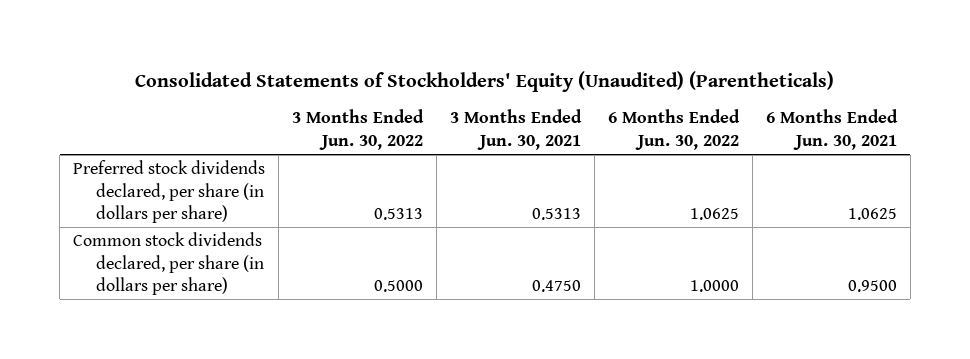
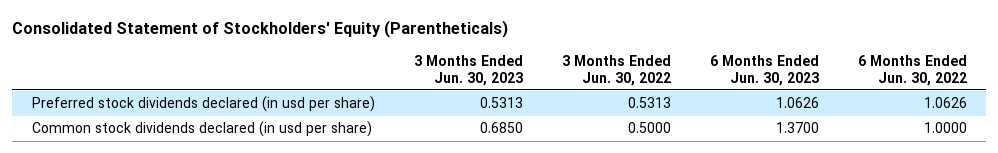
- Consolidated Statements of Stockholders' Equity (Unaudited) (Parentheticals)
+ Consolidated Statement of Stockholders' Equity (Parentheticals)
- | 3 Months Ended Jun. 30, 2022 | 3 Months Ended Jun. 30, 2021 | 6 Months Ended Jun. 30, 2022 | 6 Months Ended Jun. 30, 2021
+ | 3 Months Ended Jun. 30, 2023 | 3 Months Ended Jun. 30, 2022 | 6 Months Ended Jun. 30, 2023 | 6 Months Ended Jun. 30, 2022
- Preferred stock dividends declared, per share (in dollars per share) | 0.5313 | 0.5313 | 1.0625 | 1.0625
- Common stock dividends declared, per share (in dollars per share) | 0.5000 | 0.4750 | 1.0000 | 0.9500
+ Preferred stock dividends declared (in usd per share) | 0.5313 | 0.5313 | 1.0626 | 1.0626
+ Common stock dividends declared (in usd per share) | 0.6850 | 0.5000 | 1.3700 | 1.0000

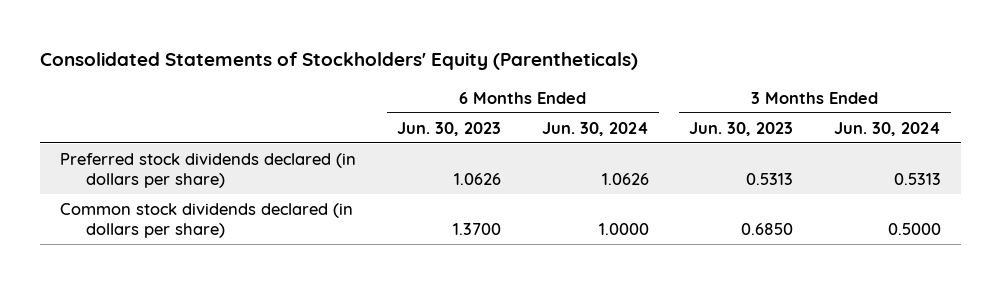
- Consolidated Statement of Stockholders' Equity (Parentheticals)
+ Consolidated Statements of Stockholders' Equity (Parentheticals)
- | 3 Months Ended Jun. 30, 2023 | 3 Months Ended Jun. 30, 2022 | 6 Months Ended Jun. 30, 2023 | 6 Months Ended Jun. 30, 2022
+ | 6 Months Ended Jun. 30, 2023 | 6 Months Ended Jun. 30, 2024 | 3 Months Ended Jun. 30, 2023 | 3 Months Ended Jun. 30, 2024
- Preferred stock dividends declared (in usd per share) | 0.5313 | 0.5313 | 1.0626 | 1.0626
- Common stock dividends declared (in usd per share) | 0.6850 | 0.5000 | 1.3700 | 1.0000
+ Preferred stock dividends declared (in dollars per share) | 1.0626 | 1.0626 | 0.5313 | 0.5313
+ Common stock dividends declared (in dollars per share) | 1.3700 | 1.0000 | 0.6850 | 0.5000

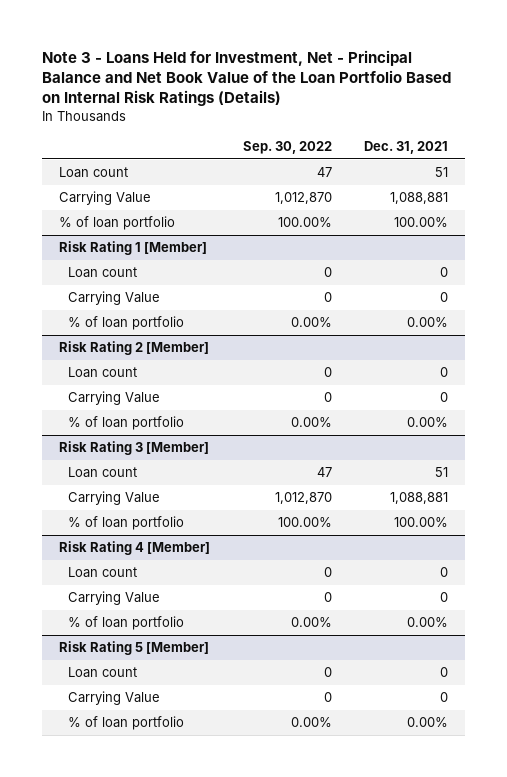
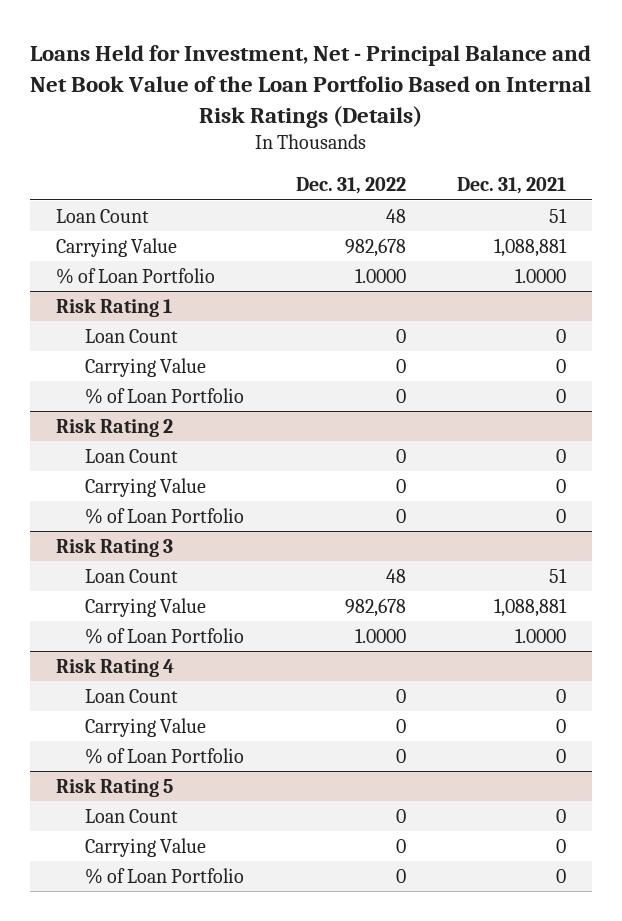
- Note 3 - Loans Held for Investment, Net - Principal Balance and Net Book Value of the Loan Portfolio Based on Internal Risk Ratings (Details)
+ Loans Held for Investment, Net - Principal Balance and Net Book Value of the Loan Portfolio Based on Internal Risk Ratings (Details)
- | Sep. 30, 2022 | Dec. 31, 2021
+ | Dec. 31, 2022 | Dec. 31, 2021
- Loan count | 47 | 51
+ Loan Count | 48 | 51
- % of loan portfolio | 100.00% | 100.00%
- Risk Rating 1 [Member]
- Loan count | 0 | 0
+ % of Loan Portfolio | 1.0000 | 1.0000
+ Risk Rating 1
+ Loan Count | 0 | 0
- % of loan portfolio | 0.00% | 0.00%
- Risk Rating 2 [Member]
- Loan count | 0 | 0
+ % of Loan Portfolio | 0 | 0
+ Risk Rating 2
+ Loan Count | 0 | 0
- % of loan portfolio | 0.00% | 0.00%
- Risk Rating 3 [Member]
- Loan count | 47 | 51
+ % of Loan Portfolio | 0 | 0
+ Risk Rating 3
+ Loan Count | 48 | 51
- % of loan portfolio | 100.00% | 100.00%
- Risk Rating 4 [Member]
- Loan count | 0 | 0
+ % of Loan Portfolio | 1.0000 | 1.0000
+ Risk Rating 4
+ Loan Count | 0 | 0
- % of loan portfolio | 0.00% | 0.00%
- Risk Rating 5 [Member]
- Loan count | 0 | 0
+ % of Loan Portfolio | 0 | 0
+ Risk Rating 5
+ Loan Count | 0 | 0
- % of loan portfolio | 0.00% | 0.00%
+ % of Loan Portfolio | 0 | 0

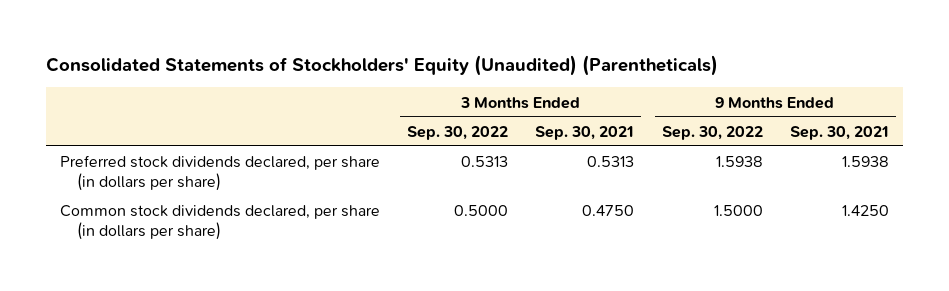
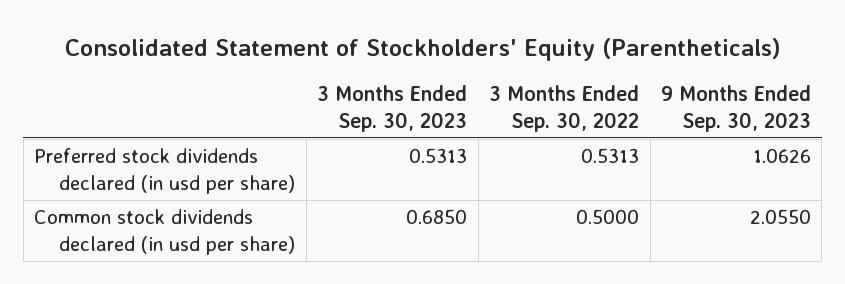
- Consolidated Statements of Stockholders' Equity (Unaudited) (Parentheticals)
+ Consolidated Statement of Stockholders' Equity (Parentheticals)
- | 3 Months Ended Sep. 30, 2022 | 3 Months Ended Sep. 30, 2021 | 9 Months Ended Sep. 30, 2022 | 9 Months Ended Sep. 30, 2021
+ | 3 Months Ended Sep. 30, 2023 | 3 Months Ended Sep. 30, 2022 | 9 Months Ended Sep. 30, 2023
- Preferred stock dividends declared, per share (in dollars per share) | 0.5313 | 0.5313 | 1.5938 | 1.5938
- Common stock dividends declared, per share (in dollars per share) | 0.5000 | 0.4750 | 1.5000 | 1.4250
+ Preferred stock dividends declared (in usd per share) | 0.5313 | 0.5313 | 1.0626
+ Common stock dividends declared (in usd per share) | 0.6850 | 0.5000 | 2.0550

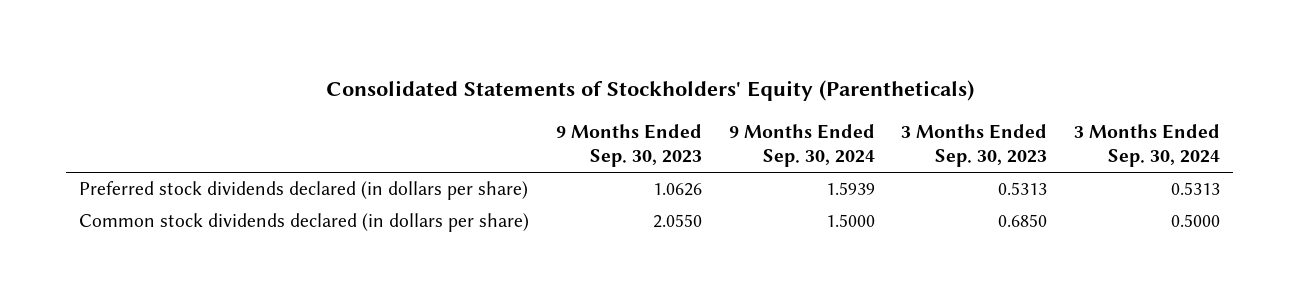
- Consolidated Statement of Stockholders' Equity (Parentheticals)
+ Consolidated Statements of Stockholders' Equity (Parentheticals)
- | 3 Months Ended Sep. 30, 2023 | 3 Months Ended Sep. 30, 2022 | 9 Months Ended Sep. 30, 2023
+ | 9 Months Ended Sep. 30, 2023 | 9 Months Ended Sep. 30, 2024 | 3 Months Ended Sep. 30, 2023 | 3 Months Ended Sep. 30, 2024
- Preferred stock dividends declared (in usd per share) | 0.5313 | 0.5313 | 1.0626
- Common stock dividends declared (in usd per share) | 0.6850 | 0.5000 | 2.0550
+ Preferred stock dividends declared (in dollars per share) | 1.0626 | 1.5939 | 0.5313 | 0.5313
+ Common stock dividends declared (in dollars per share) | 2.0550 | 1.5000 | 0.6850 | 0.5000

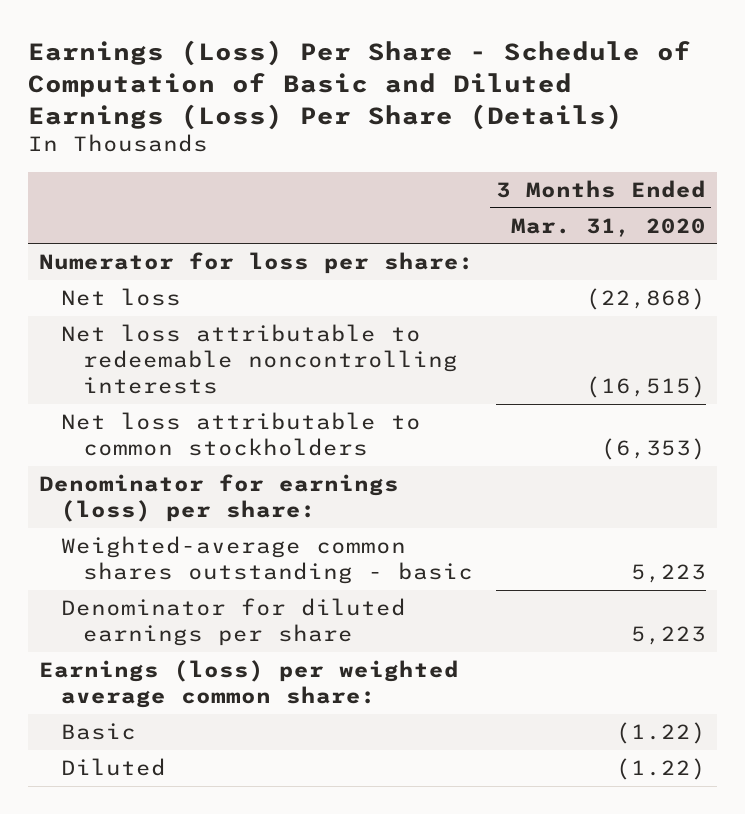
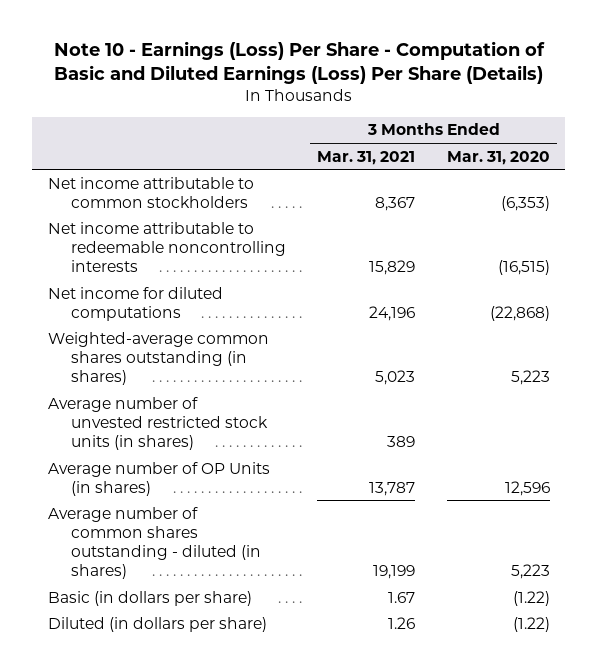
- Earnings (Loss) Per Share - Schedule of Computation of Basic and Diluted Earnings (Loss) Per Share (Details)
+ Note 10 - Earnings (Loss) Per Share - Computation of Basic and Diluted Earnings (Loss) Per Share (Details)
- | 3 Months Ended Mar. 31, 2020
+ | 3 Months Ended Mar. 31, 2021 | 3 Months Ended Mar. 31, 2020
- Numerator for loss per share:
- Net loss | (22,868)
- Net loss attributable to redeemable noncontrolling interests | (16,515)
- Net loss attributable to common stockholders | (6,353)
- Denominator for earnings (loss) per share:
- Weighted-average common shares outstanding - basic | 5,223
- Denominator for diluted earnings per share | 5,223
- Earnings (loss) per weighted average common share:
- Basic | (1.22)
- Diluted | (1.22)
+ Net income attributable to common stockholders | 8,367 | (6,353)
+ Net income attributable to redeemable noncontrolling interests | 15,829 | (16,515)
+ Net income for diluted computations | 24,196 | (22,868)
+ Weighted-average common shares outstanding (in shares) | 5,023 | 5,223
+ Average number of unvested restricted stock units (in shares) | 389 |
+ Average number of OP Units (in shares) | 13,787 | 12,596
+ Average number of common shares outstanding - diluted (in shares) | 19,199 | 5,223
+ Basic (in dollars per share) | 1.67 | (1.22)
+ Diluted (in dollars per share) | 1.26 | (1.22)

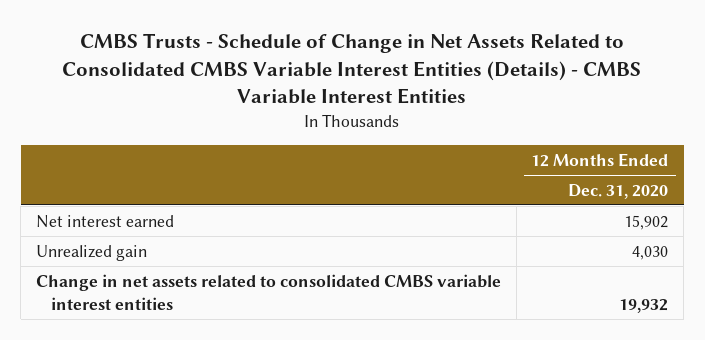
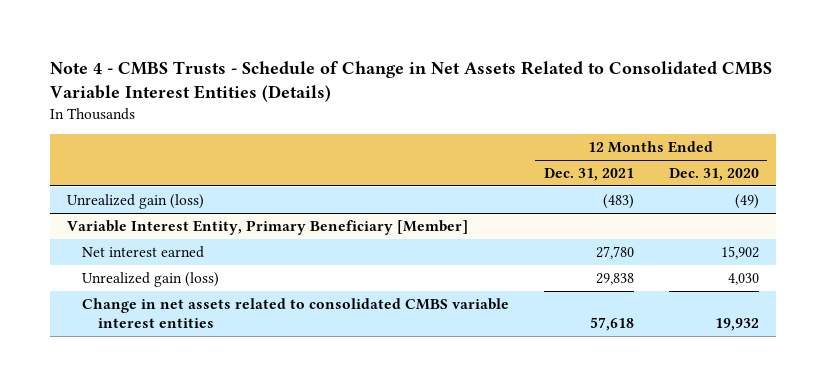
- CMBS Trusts - Schedule of Change in Net Assets Related to Consolidated CMBS Variable Interest Entities (Details) - CMBS Variable Interest Entities
+ Note 4 - CMBS Trusts - Schedule of Change in Net Assets Related to Consolidated CMBS Variable Interest Entities (Details)
- | 12 Months Ended Dec. 31, 2020
+ | 12 Months Ended Dec. 31, 2021 | 12 Months Ended Dec. 31, 2020
+ Unrealized gain (loss) | (483) | (49)
+ Variable Interest Entity, Primary Beneficiary [Member]
- Unrealized gain | 4,030
+ Unrealized gain (loss) | 29,838 | 4,030

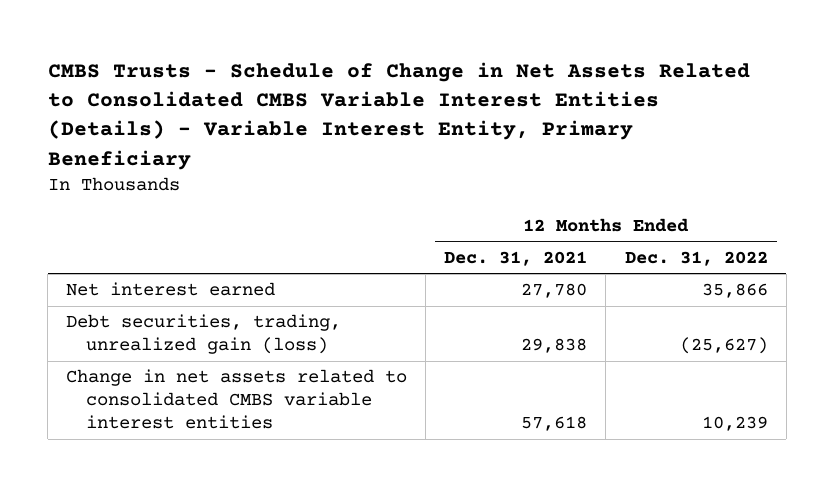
- Note 4 - CMBS Trusts - Schedule of Change in Net Assets Related to Consolidated CMBS Variable Interest Entities (Details)
+ CMBS Trusts - Schedule of Change in Net Assets Related to Consolidated CMBS Variable Interest Entities (Details) - Variable Interest Entity, Primary Beneficiary
- | 12 Months Ended Dec. 31, 2021 | 12 Months Ended Dec. 31, 2020
+ | 12 Months Ended Dec. 31, 2021 | 12 Months Ended Dec. 31, 2022
- Unrealized gain (loss) | (483) | (49)
- Variable Interest Entity, Primary Beneficiary [Member]
- Unrealized gain (loss) | 29,838 | 4,030
+ Debt securities, trading, unrealized gain (loss) | 29,838 | (25,627)

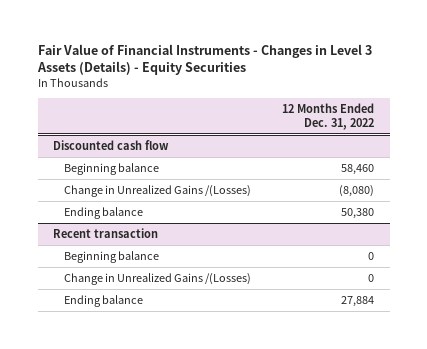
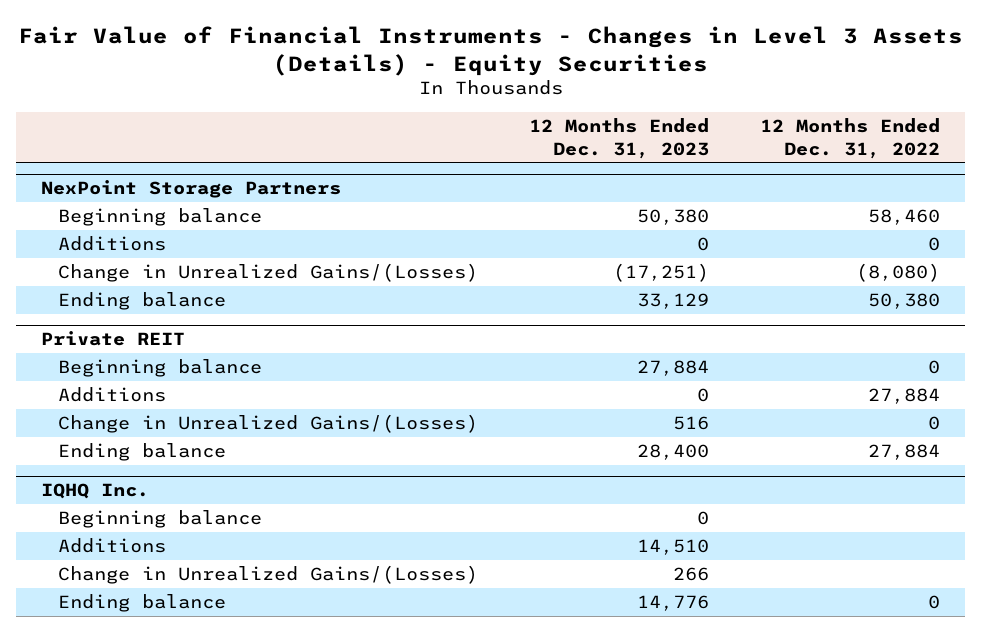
- | 12 Months Ended Dec. 31, 2022
+ | 12 Months Ended Dec. 31, 2023 | 12 Months Ended Dec. 31, 2022
- Discounted cash flow
+ NexPoint Storage Partners
- Change in Unrealized Gains /(Losses) | (8,080)
+ Additions | 0 | 0
+ Change in Unrealized Gains/(Losses) | (17,251) | (8,080)
- Recent transaction
+ Private REIT
- Change in Unrealized Gains /(Losses) | 0
+ Additions | 0 | 27,884
+ Change in Unrealized Gains/(Losses) | 516 | 0
+ IQHQ Inc.
+ Beginning balance | 0 |
+ Additions | 14,510 |
+ Change in Unrealized Gains/(Losses) | 266 |
+ Ending balance | 14,776 | 0

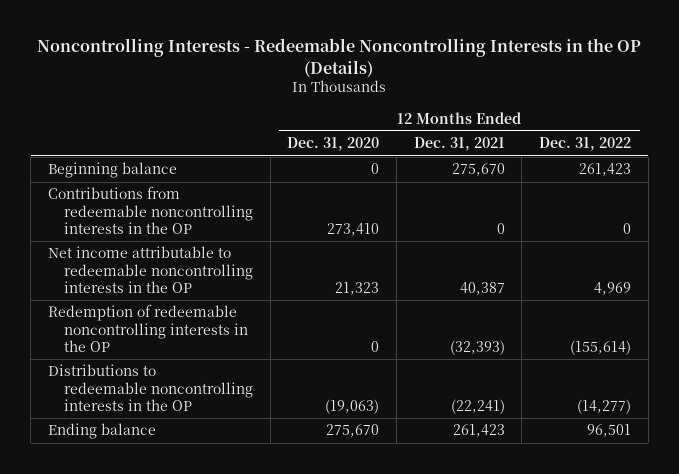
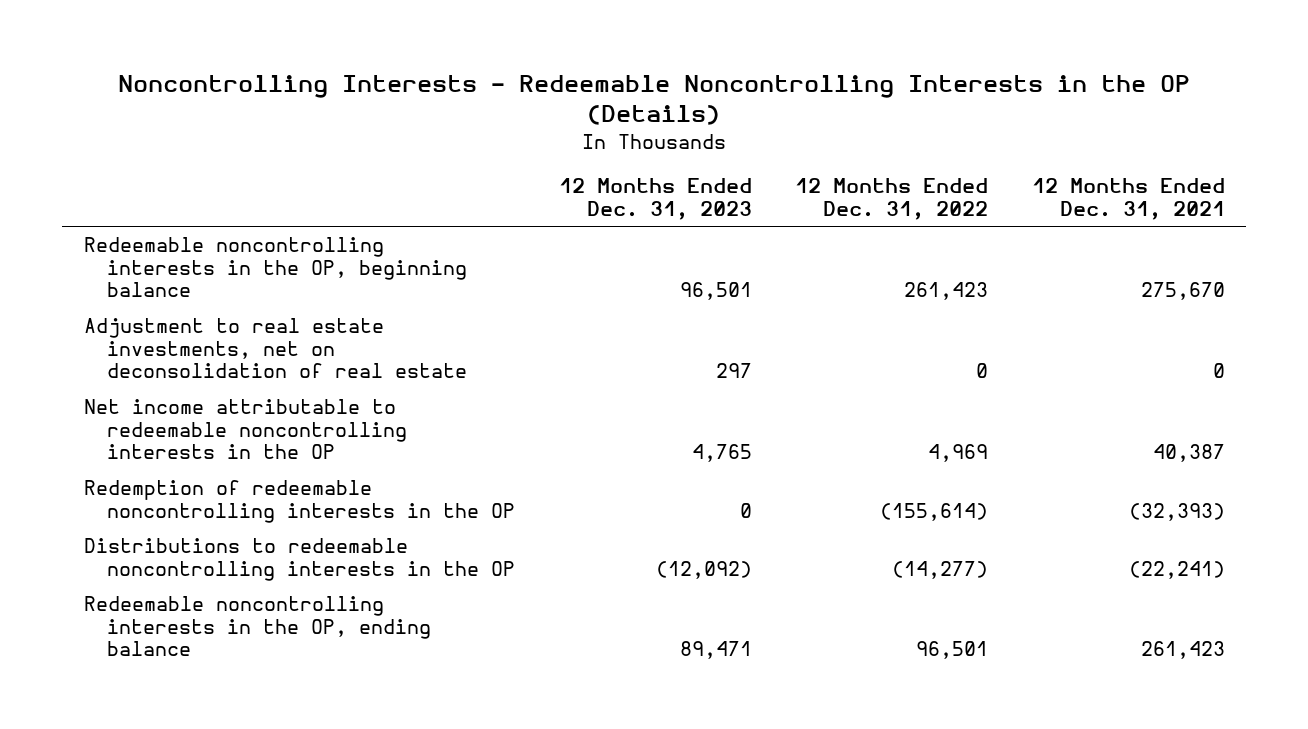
- | 12 Months Ended Dec. 31, 2020 | 12 Months Ended Dec. 31, 2021 | 12 Months Ended Dec. 31, 2022
+ | 12 Months Ended Dec. 31, 2023 | 12 Months Ended Dec. 31, 2022 | 12 Months Ended Dec. 31, 2021
- Beginning balance | 0 | 275,670 | 261,423
- Contributions from redeemable noncontrolling interests in the OP | 273,410 | 0 | 0
+ Redeemable noncontrolling interests in the OP, beginning balance | 96,501 | 261,423 | 275,670
+ Adjustment to real estate investments, net on deconsolidation of real estate | 297 | 0 | 0
- Ending balance | 275,670 | 261,423 | 96,501
+ Redeemable noncontrolling interests in the OP, ending balance | 89,471 | 96,501 | 261,423

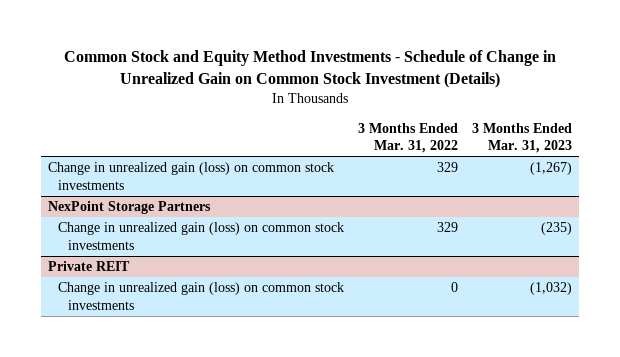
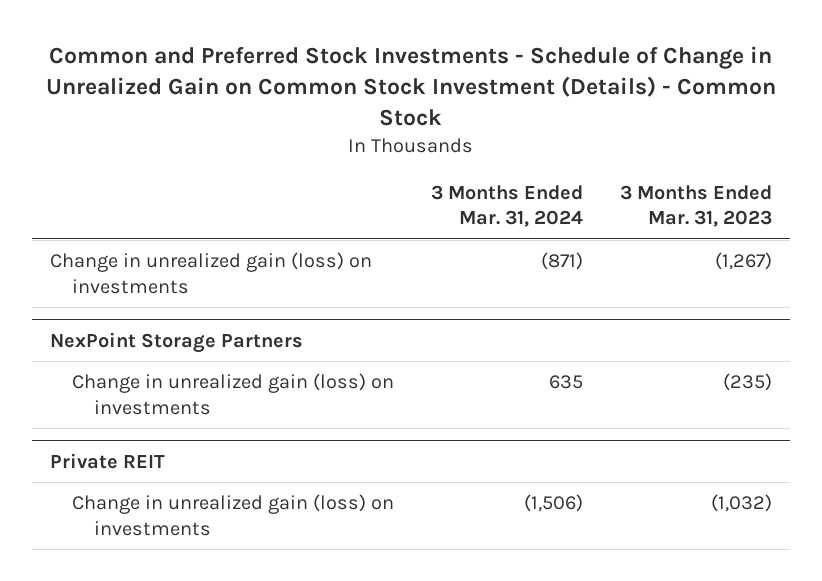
- Common Stock and Equity Method Investments - Schedule of Change in Unrealized Gain on Common Stock Investment (Details)
+ Common and Preferred Stock Investments - Schedule of Change in Unrealized Gain on Common Stock Investment (Details) - Common Stock
- | 3 Months Ended Mar. 31, 2022 | 3 Months Ended Mar. 31, 2023
+ | 3 Months Ended Mar. 31, 2024 | 3 Months Ended Mar. 31, 2023
- Change in unrealized gain (loss) on common stock investments | 329 | (1,267)
+ Change in unrealized gain (loss) on investments | (871) | (1,267)
@ NexPoint Storage Partners
- Change in unrealized gain (loss) on common stock investments | 329 | (235)
+ Change in unrealized gain (loss) on investments | 635 | (235)
@ Private REIT
- Change in unrealized gain (loss) on common stock investments | 0 | (1,032)
+ Change in unrealized gain (loss) on investments | (1,506) | (1,032)

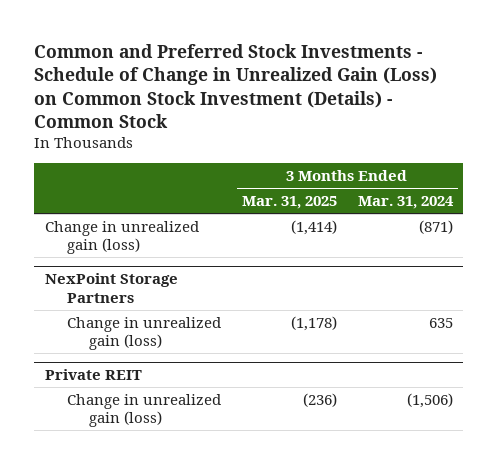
- Common and Preferred Stock Investments - Schedule of Change in Unrealized Gain on Common Stock Investment (Details) - Common Stock
+ Common and Preferred Stock Investments - Schedule of Change in Unrealized Gain (Loss) on Common Stock Investment (Details) - Common Stock
- | 3 Months Ended Mar. 31, 2024 | 3 Months Ended Mar. 31, 2023
+ | 3 Months Ended Mar. 31, 2025 | 3 Months Ended Mar. 31, 2024
- Change in unrealized gain (loss) on investments | (871) | (1,267)
+ Change in unrealized gain (loss) | (1,414) | (871)
@ NexPoint Storage Partners
- Change in unrealized gain (loss) on investments | 635 | (235)
+ Change in unrealized gain (loss) | (1,178) | 635
@ Private REIT
- Change in unrealized gain (loss) on investments | (1,506) | (1,032)
+ Change in unrealized gain (loss) | (236) | (1,506)

